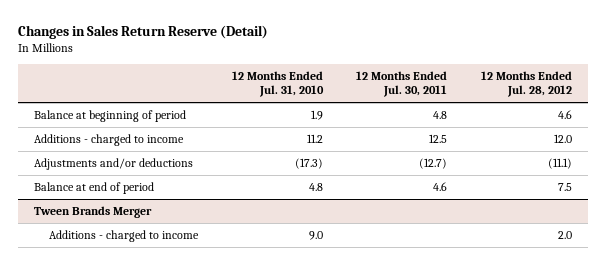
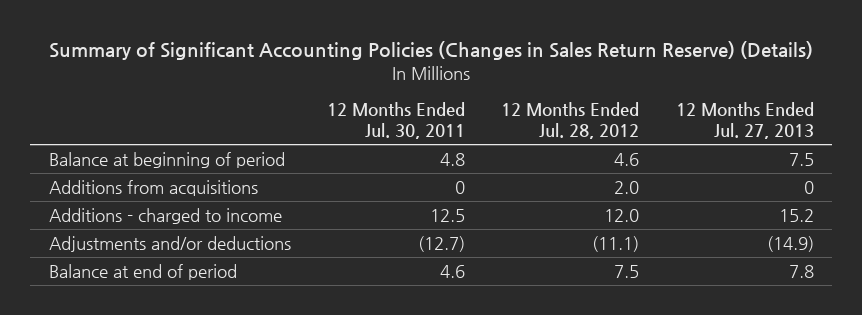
- Changes in Sales Return Reserve (Detail)
+ Summary of Significant Accounting Policies (Changes in Sales Return Reserve) (Details)
- | 12 Months Ended Jul. 31, 2010 | 12 Months Ended Jul. 30, 2011 | 12 Months Ended Jul. 28, 2012
+ | 12 Months Ended Jul. 30, 2011 | 12 Months Ended Jul. 28, 2012 | 12 Months Ended Jul. 27, 2013
+ Additions from acquisitions | 0 | 2.0 | 0
- Tween Brands Merger
- Additions - charged to income | 9.0 | | 2.0

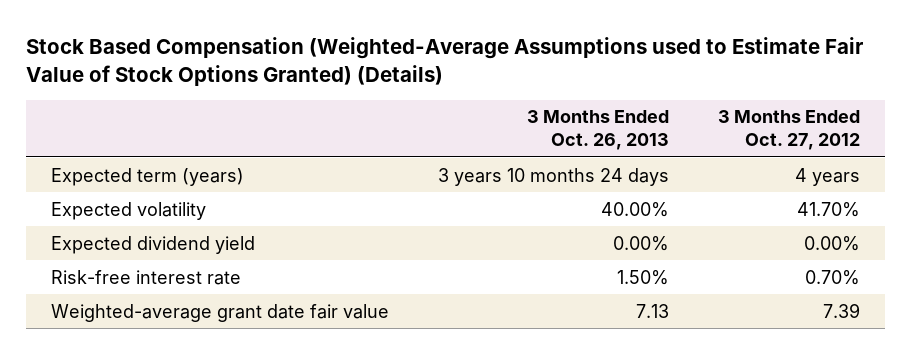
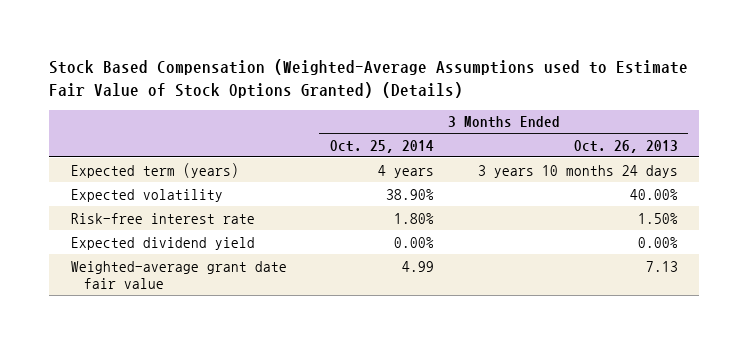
- | 3 Months Ended Oct. 26, 2013 | 3 Months Ended Oct. 27, 2012
+ | 3 Months Ended Oct. 25, 2014 | 3 Months Ended Oct. 26, 2013
moved down: Expected dividend yield | 0.00% | 0.00%

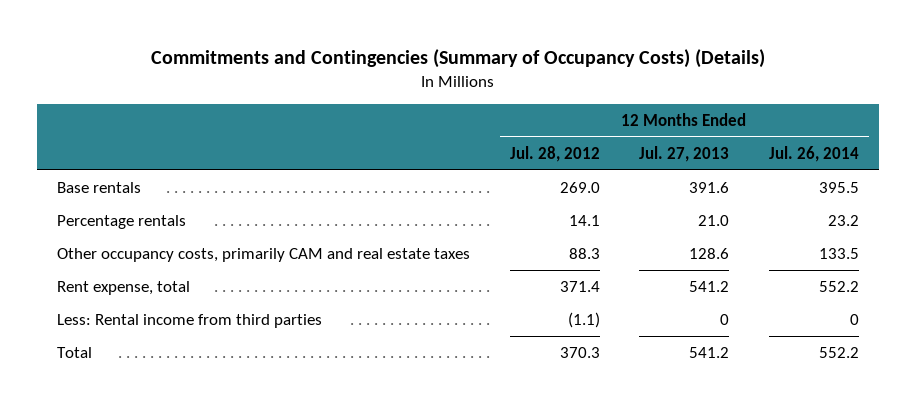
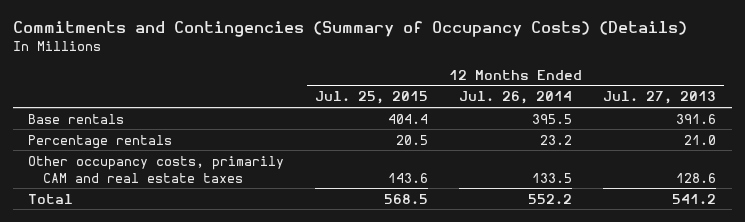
- | 12 Months Ended Jul. 28, 2012 | 12 Months Ended Jul. 27, 2013 | 12 Months Ended Jul. 26, 2014
+ | 12 Months Ended Jul. 25, 2015 | 12 Months Ended Jul. 26, 2014 | 12 Months Ended Jul. 27, 2013
- Rent expense, total | 371.4 | 541.2 | 552.2
- Less: Rental income from third parties | (1.1) | 0 | 0

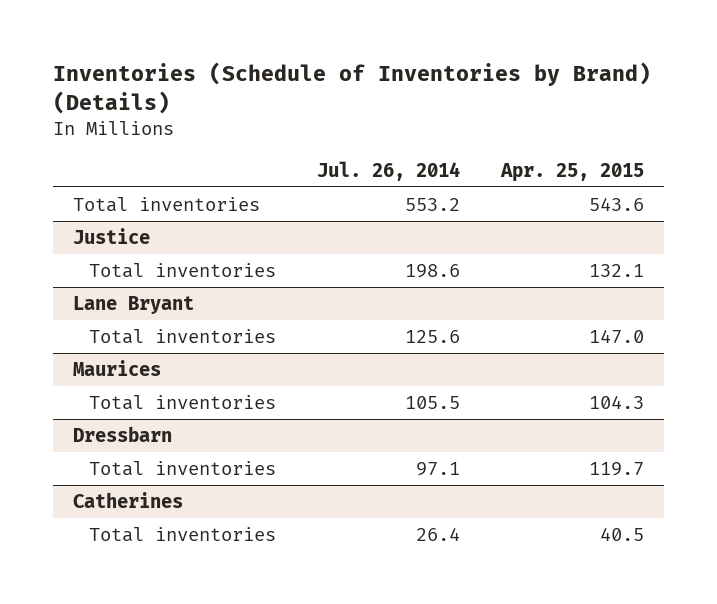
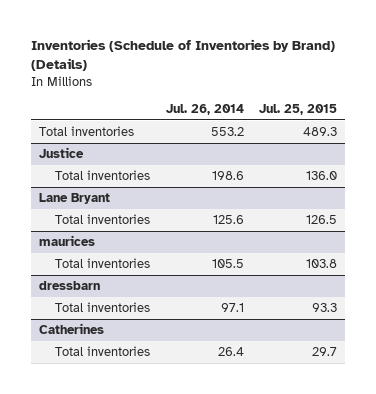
- | Jul. 26, 2014 | Apr. 25, 2015
+ | Jul. 26, 2014 | Jul. 25, 2015
- Maurices
+ maurices
- Dressbarn
+ dressbarn

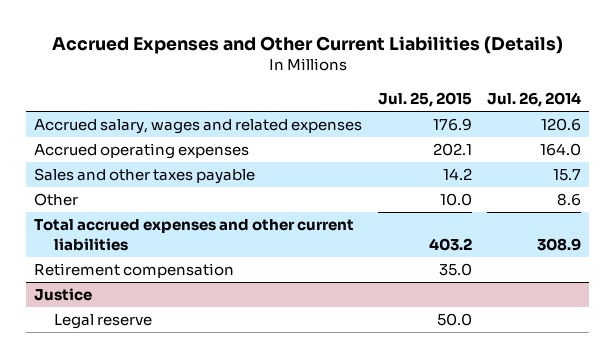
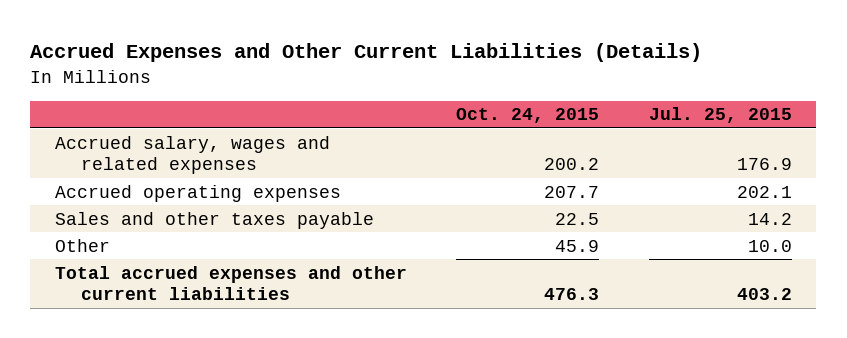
- | Jul. 25, 2015 | Jul. 26, 2014
+ | Oct. 24, 2015 | Jul. 25, 2015
- Retirement compensation | 35.0 |
- Justice
- Legal reserve | 50.0 |

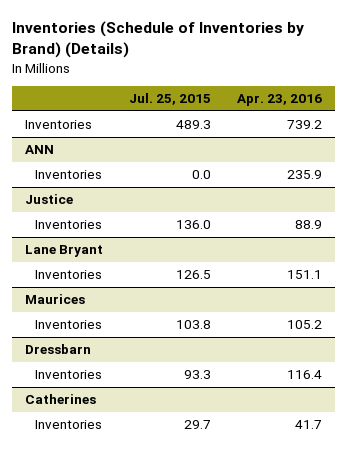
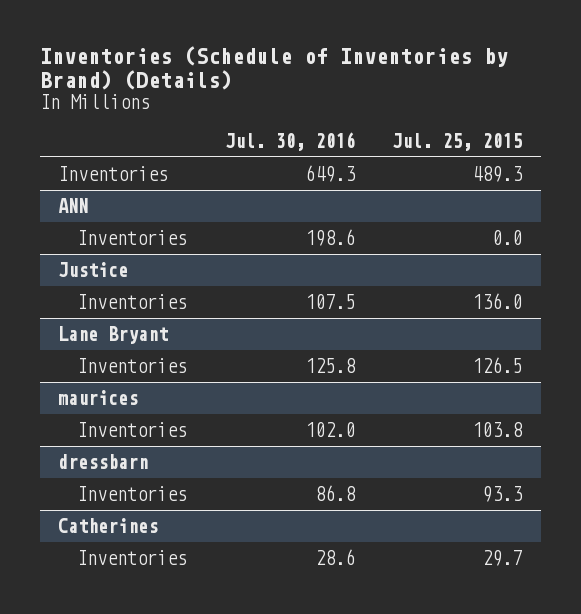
- | Jul. 25, 2015 | Apr. 23, 2016
+ | Jul. 30, 2016 | Jul. 25, 2015
- Maurices
+ maurices
- Dressbarn
+ dressbarn

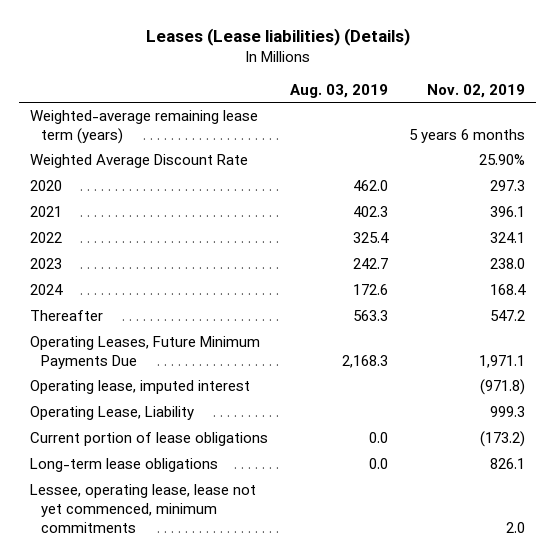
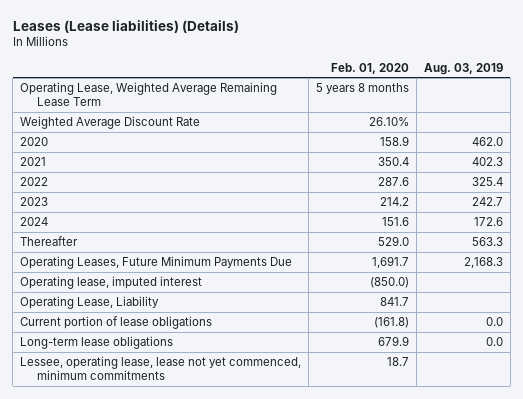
- | Aug. 03, 2019 | Nov. 02, 2019
+ | Feb. 01, 2020 | Aug. 03, 2019
- Weighted-average remaining lease term (years) | | 5 years 6 months
+ Operating Lease, Weighted Average Remaining Lease Term | 5 years 8 months |

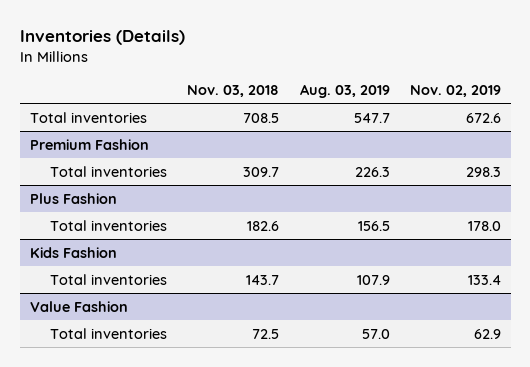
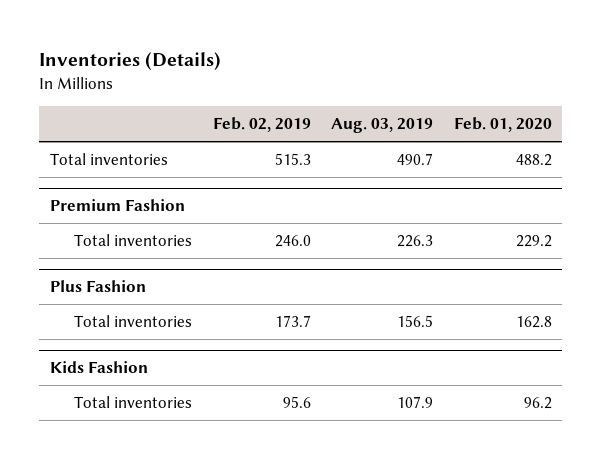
- | Nov. 03, 2018 | Aug. 03, 2019 | Nov. 02, 2019
+ | Feb. 02, 2019 | Aug. 03, 2019 | Feb. 01, 2020
- Total inventories | 708.5 | 547.7 | 672.6
+ Total inventories | 515.3 | 490.7 | 488.2
- Value Fashion
- Total inventories | 72.5 | 57.0 | 62.9

